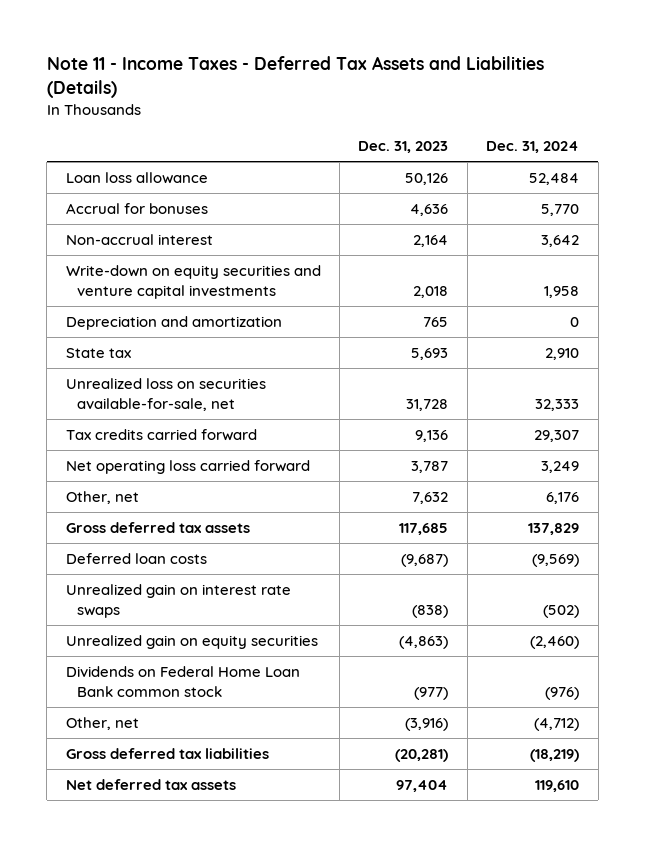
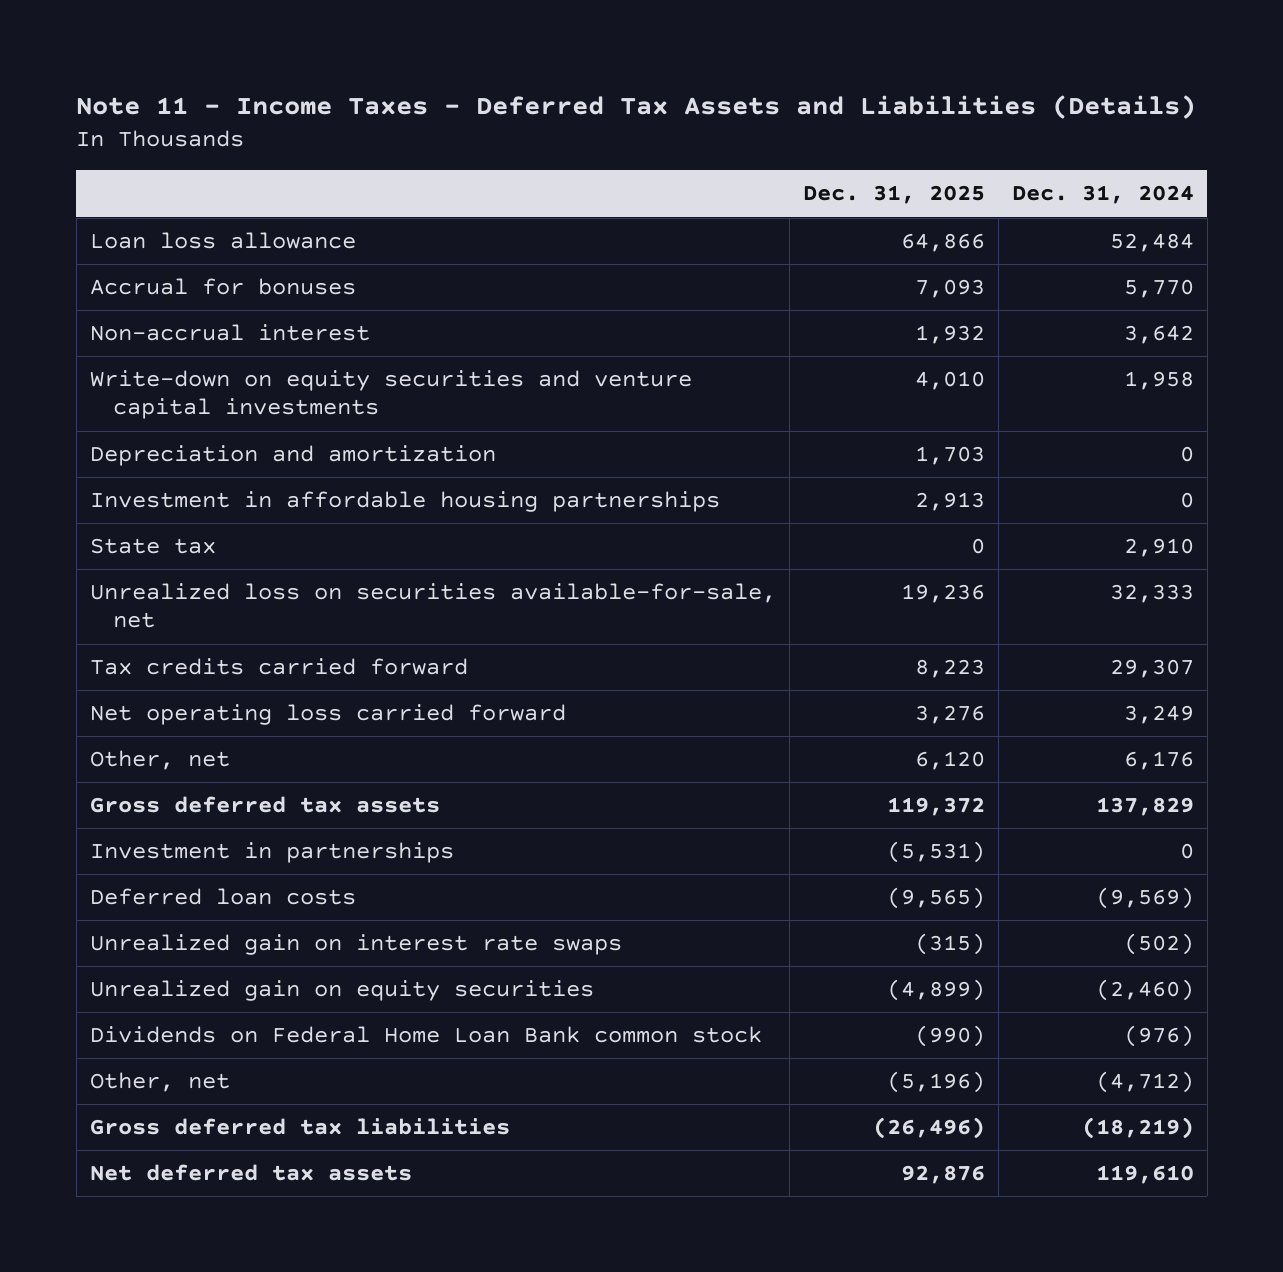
- | Dec. 31, 2023 | Dec. 31, 2024
+ | Dec. 31, 2025 | Dec. 31, 2024
+ Investment in affordable housing partnerships | 2,913 | 0
+ Investment in partnerships | (5,531) | 0

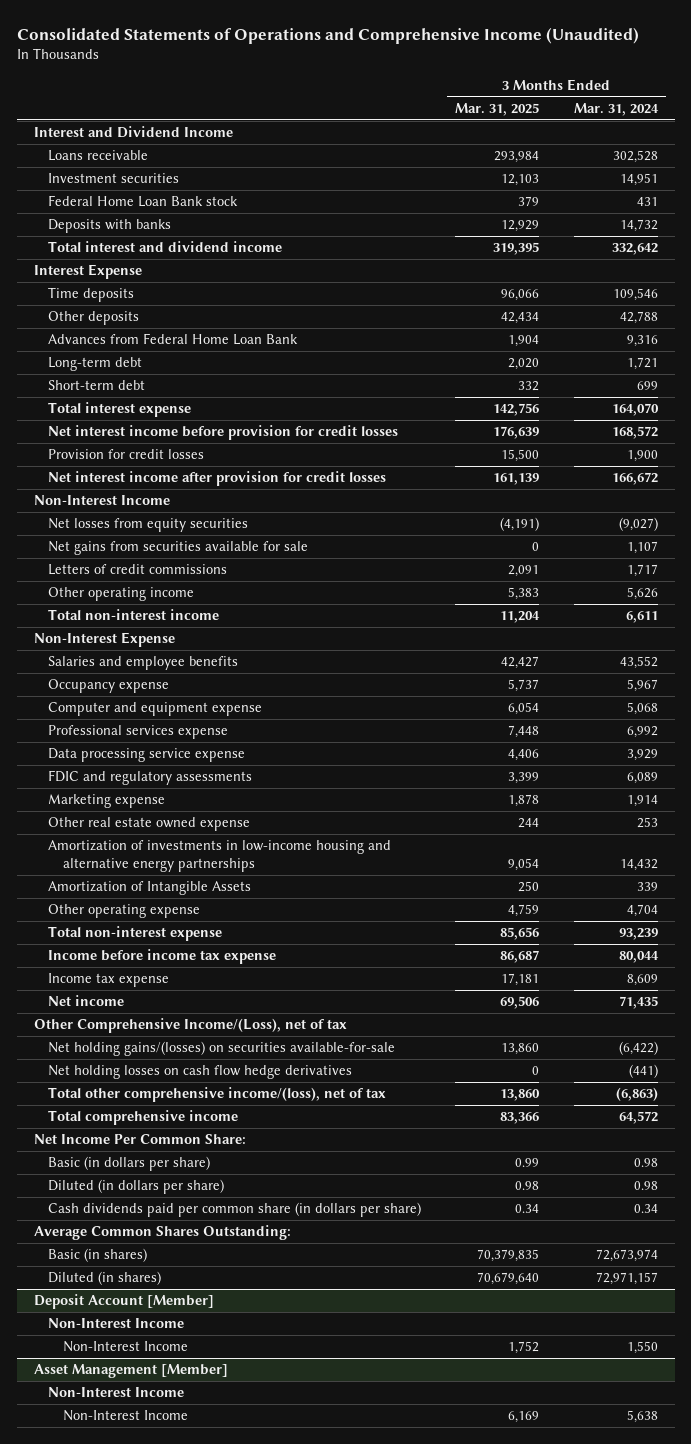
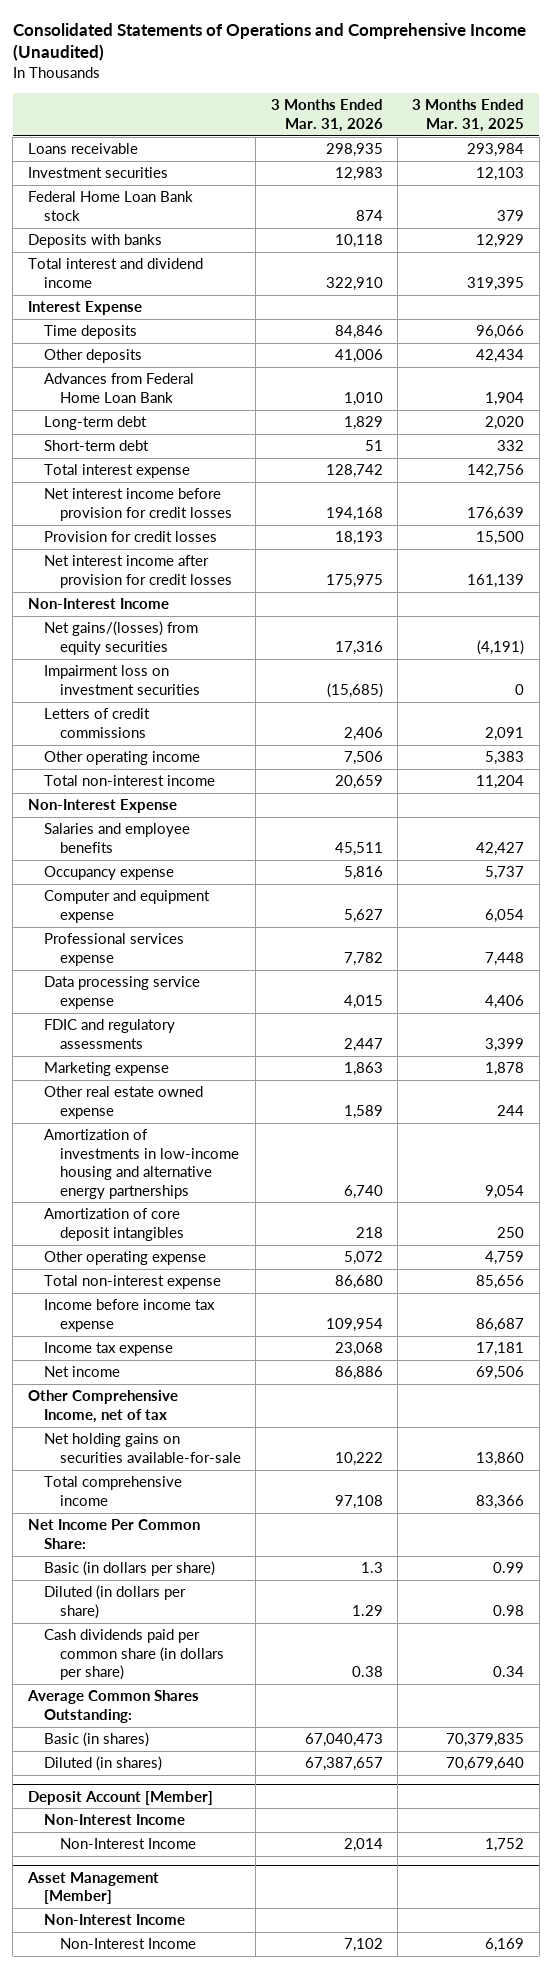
- | 3 Months Ended Mar. 31, 2025 | 3 Months Ended Mar. 31, 2024
+ | 3 Months Ended Mar. 31, 2026 | 3 Months Ended Mar. 31, 2025
- Interest and Dividend Income
- Net losses from equity securities | (4,191) | (9,027)
- Net gains from securities available for sale | 0 | 1,107
+ Net gains/(losses) from equity securities | 17,316 | (4,191)
+ Impairment loss on investment securities | (15,685) | 0
- Amortization of Intangible Assets | 250 | 339
+ Amortization of core deposit intangibles | 218 | 250
- Other Comprehensive Income/(Loss), net of tax
- Net holding gains/(losses) on securities available-for-sale | 13,860 | (6,422)
- Net holding losses on cash flow hedge derivatives | 0 | (441)
- Total other comprehensive income/(loss), net of tax | 13,860 | (6,863)
+ Other Comprehensive Income, net of tax
+ Net holding gains on securities available-for-sale | 10,222 | 13,860

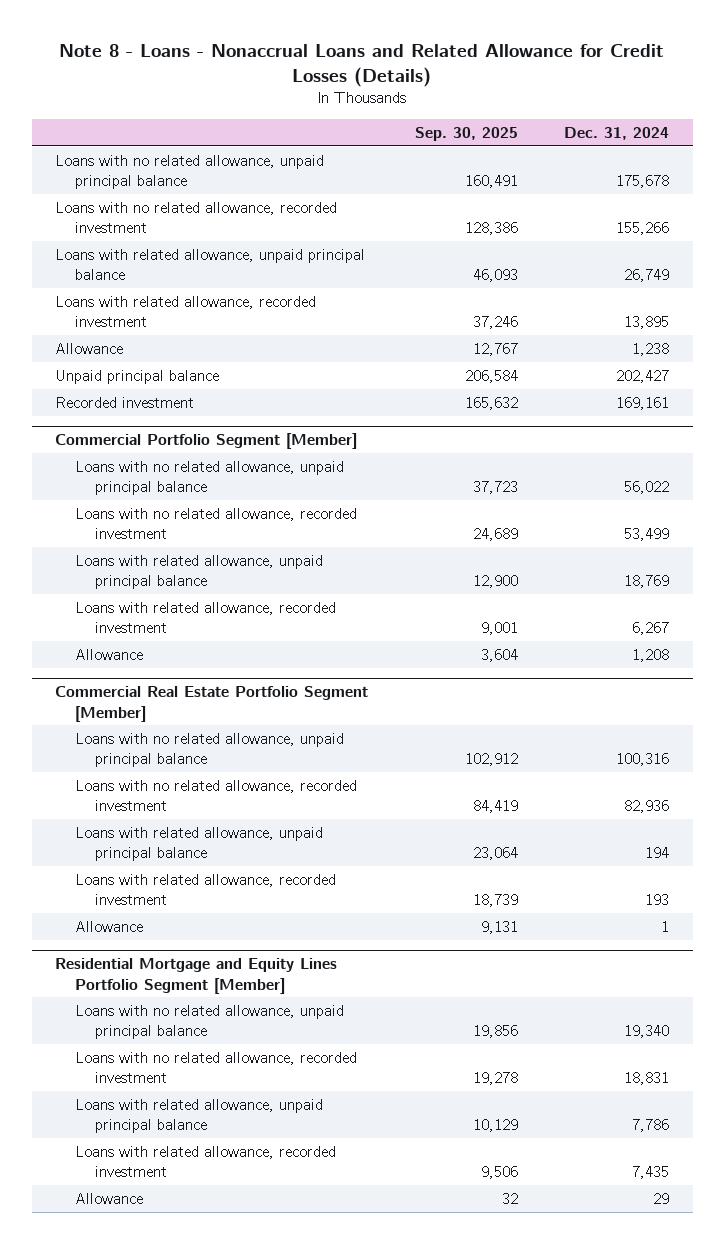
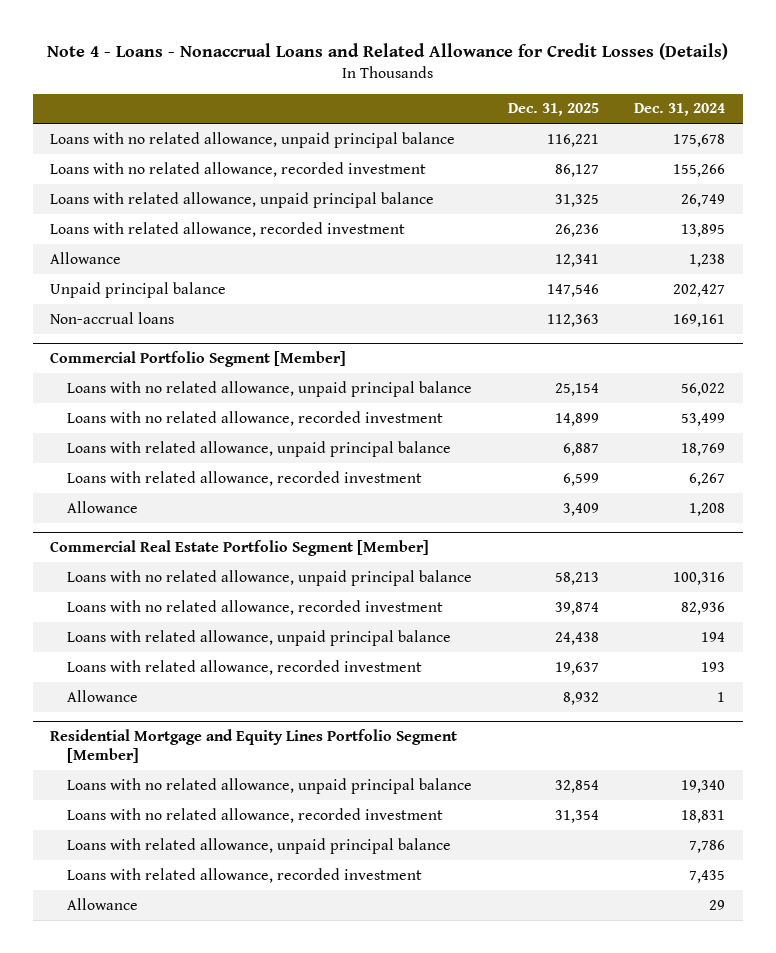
- Note 8 - Loans - Nonaccrual Loans and Related Allowance for Credit Losses (Details)
+ Note 4 - Loans - Nonaccrual Loans and Related Allowance for Credit Losses (Details)
- | Sep. 30, 2025 | Dec. 31, 2024
+ | Dec. 31, 2025 | Dec. 31, 2024
- Recorded investment | 165,632 | 169,161
+ Non-accrual loans | 112,363 | 169,161

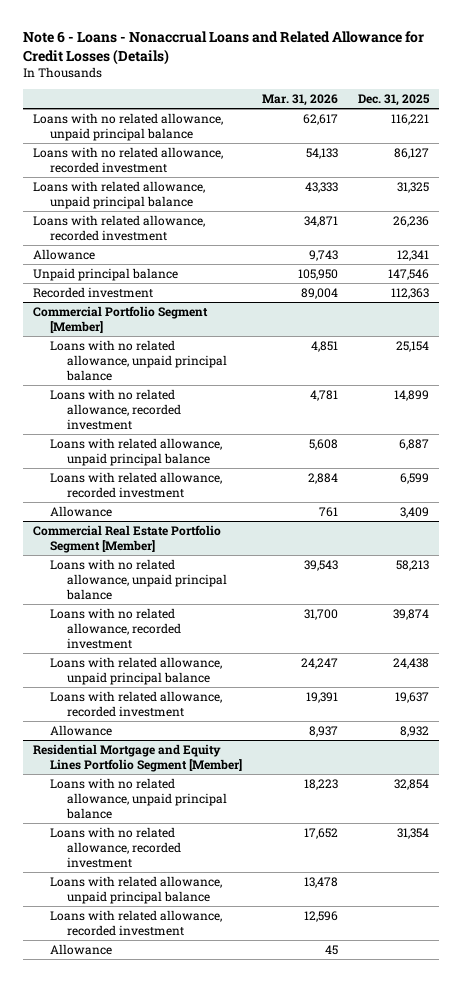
- Note 4 - Loans - Nonaccrual Loans and Related Allowance for Credit Losses (Details)
+ Note 6 - Loans - Nonaccrual Loans and Related Allowance for Credit Losses (Details)
- | Dec. 31, 2025 | Dec. 31, 2024
+ | Mar. 31, 2026 | Dec. 31, 2025
- Non-accrual loans | 112,363 | 169,161
+ Recorded investment | 89,004 | 112,363

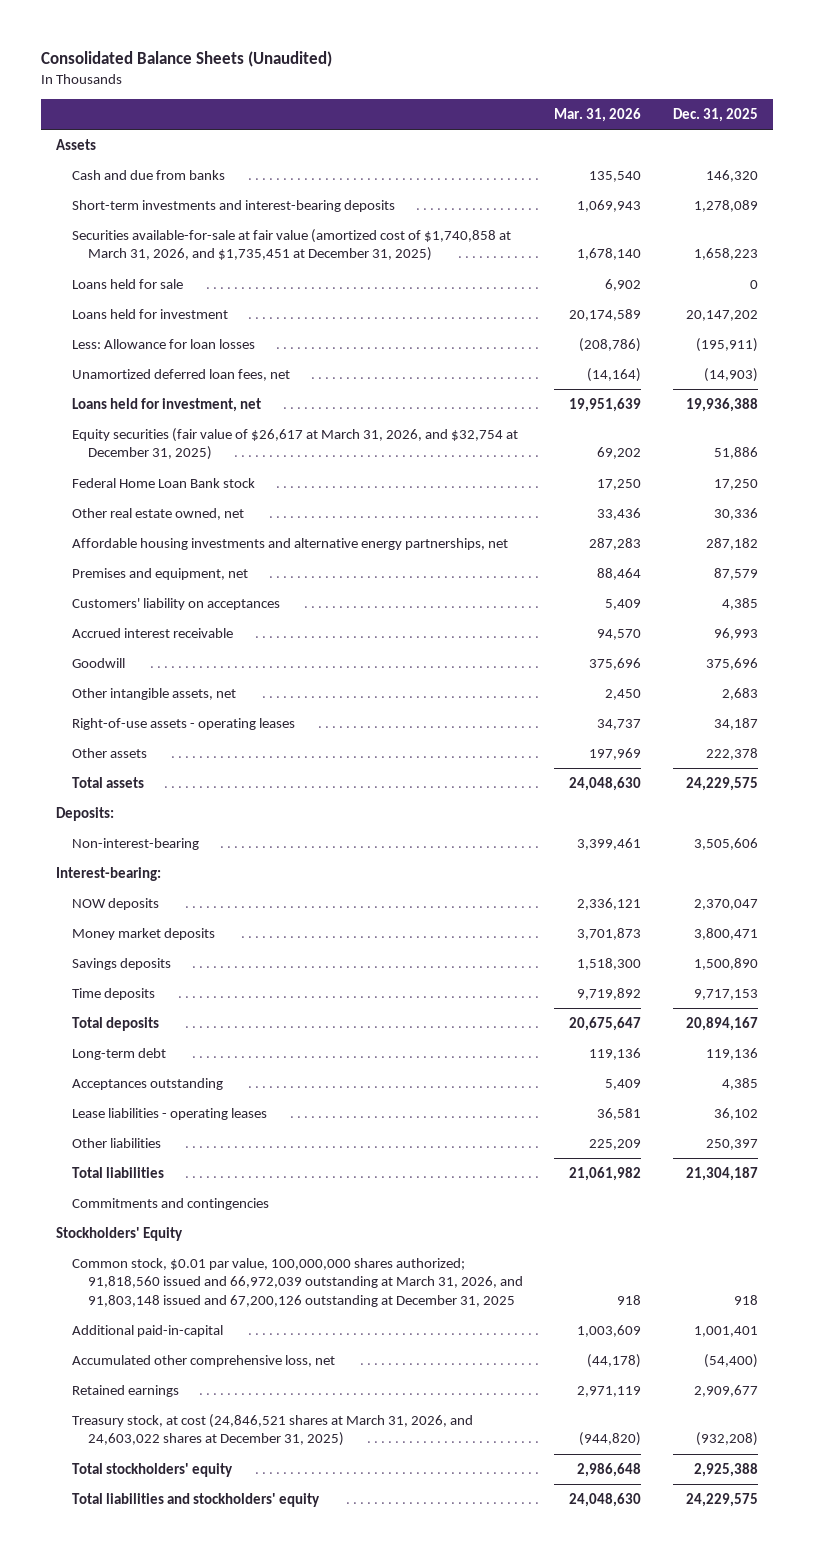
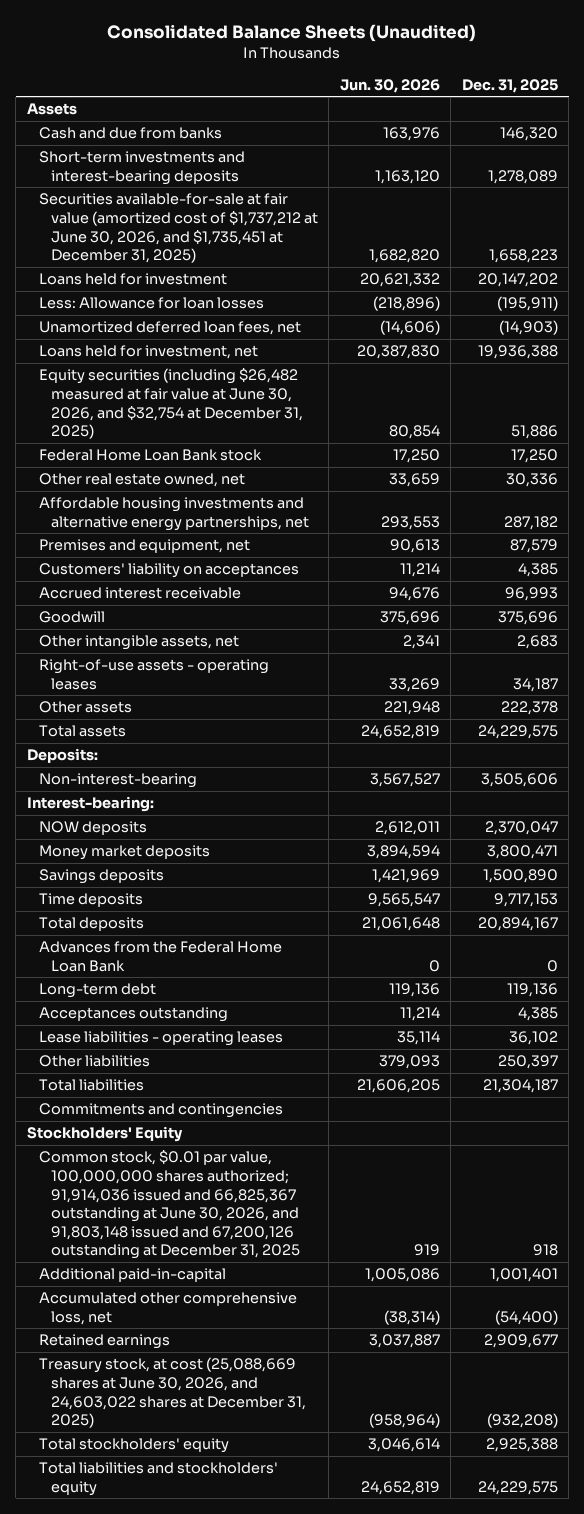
- | Mar. 31, 2026 | Dec. 31, 2025
+ | Jun. 30, 2026 | Dec. 31, 2025
- Securities available-for-sale at fair value (amortized cost of $1,740,858 at March 31, 2026, and $1,735,451 at December 31, 2025) | 1,678,140 | 1,658,223
- Loans held for sale | 6,902 | 0
+ Securities available-for-sale at fair value (amortized cost of $1,737,212 at June 30, 2026, and $1,735,451 at December 31, 2025) | 1,682,820 | 1,658,223
- Equity securities (fair value of $26,617 at March 31, 2026, and $32,754 at December 31, 2025) | 69,202 | 51,886
+ Equity securities (including $26,482 measured at fair value at June 30, 2026, and $32,754 at December 31, 2025) | 80,854 | 51,886
+ Advances from the Federal Home Loan Bank | 0 | 0
- Common stock, $0.01 par value, 100,000,000 shares authorized; 91,818,560 issued and 66,972,039 outstanding at March 31, 2026, and 91,803,148 issued and 67,200,126 outstanding at December 31, 2025 | 918 | 918
+ Common stock, $0.01 par value, 100,000,000 shares authorized; 91,914,036 issued and 66,825,367 outstanding at June 30, 2026, and 91,803,148 issued and 67,200,126 outstanding at December 31, 2025 | 919 | 918
- Treasury stock, at cost (24,846,521 shares at March 31, 2026, and 24,603,022 shares at December 31, 2025) | (944,820) | (932,208)
+ Treasury stock, at cost (25,088,669 shares at June 30, 2026, and 24,603,022 shares at December 31, 2025) | (958,964) | (932,208)

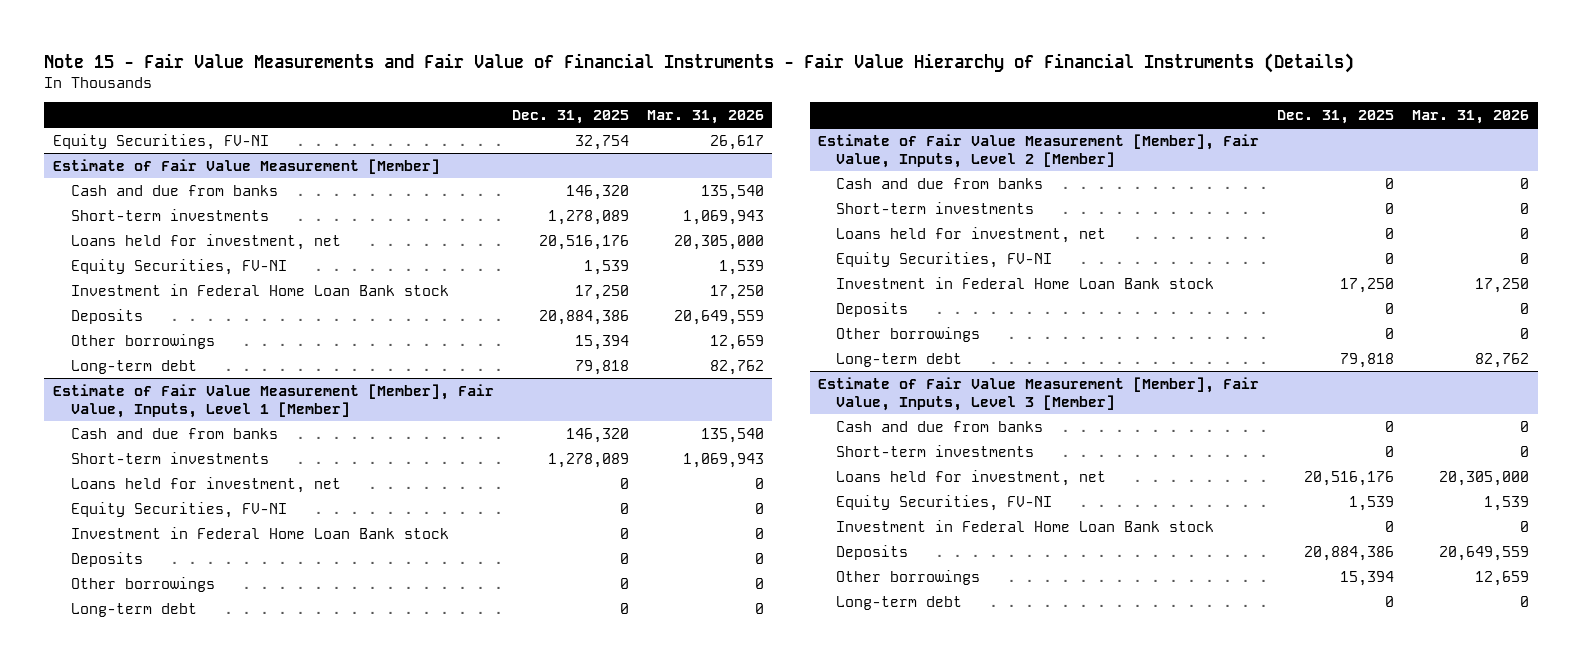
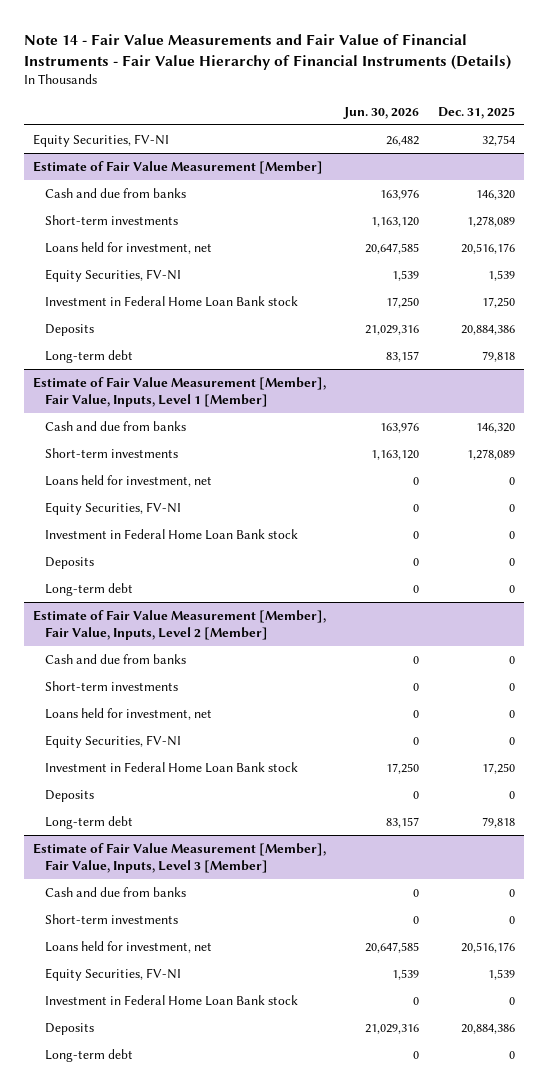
- Note 15 - Fair Value Measurements and Fair Value of Financial Instruments - Fair Value Hierarchy of Financial Instruments (Details)
+ Note 14 - Fair Value Measurements and Fair Value of Financial Instruments - Fair Value Hierarchy of Financial Instruments (Details)
- | Dec. 31, 2025 | Mar. 31, 2026
+ | Jun. 30, 2026 | Dec. 31, 2025
@ Estimate of Fair Value Measurement [Member]
- Other borrowings | 15,394 | 12,659
@ Estimate of Fair Value Measurement [Member], Fair Value, Inputs, Level 1 [Member]
- Other borrowings | 0 | 0
@ Estimate of Fair Value Measurement [Member], Fair Value, Inputs, Level 2 [Member]
- Other borrowings | 0 | 0
@ Estimate of Fair Value Measurement [Member], Fair Value, Inputs, Level 3 [Member]
- Other borrowings | 15,394 | 12,659

